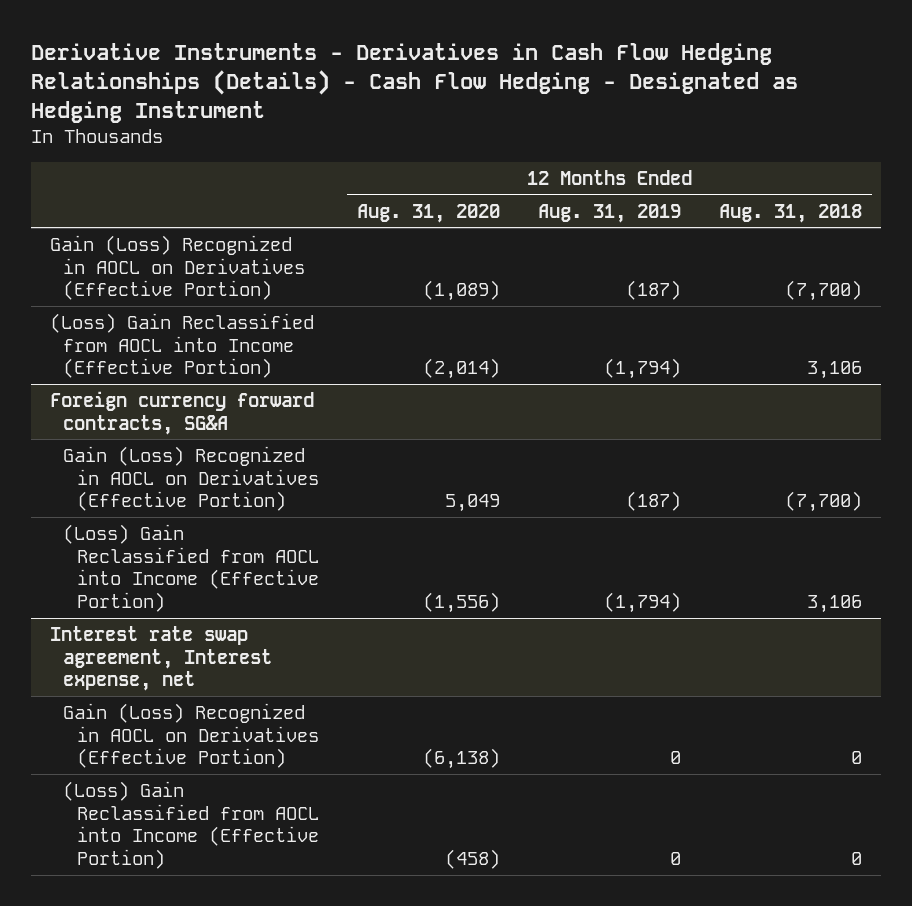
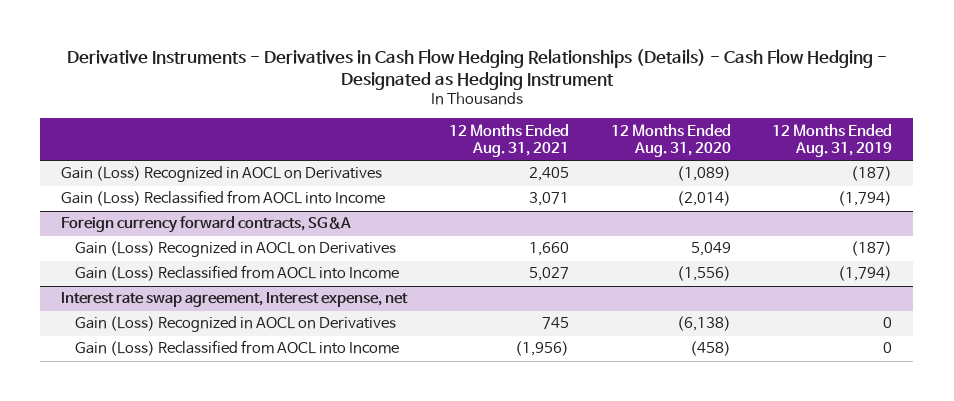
- | 12 Months Ended Aug. 31, 2020 | 12 Months Ended Aug. 31, 2019 | 12 Months Ended Aug. 31, 2018
+ | 12 Months Ended Aug. 31, 2021 | 12 Months Ended Aug. 31, 2020 | 12 Months Ended Aug. 31, 2019
- Gain (Loss) Recognized in AOCL on Derivatives (Effective Portion) | (1,089) | (187) | (7,700)
- (Loss) Gain Reclassified from AOCL into Income (Effective Portion) | (2,014) | (1,794) | 3,106
+ Gain (Loss) Recognized in AOCL on Derivatives | 2,405 | (1,089) | (187)
+ Gain (Loss) Reclassified from AOCL into Income | 3,071 | (2,014) | (1,794)
@ Foreign currency forward contracts, SG&A
- Gain (Loss) Recognized in AOCL on Derivatives (Effective Portion) | 5,049 | (187) | (7,700)
- (Loss) Gain Reclassified from AOCL into Income (Effective Portion) | (1,556) | (1,794) | 3,106
+ Gain (Loss) Recognized in AOCL on Derivatives | 1,660 | 5,049 | (187)
+ Gain (Loss) Reclassified from AOCL into Income | 5,027 | (1,556) | (1,794)
@ Interest rate swap agreement, Interest expense, net
- Gain (Loss) Recognized in AOCL on Derivatives (Effective Portion) | (6,138) | 0 | 0
- (Loss) Gain Reclassified from AOCL into Income (Effective Portion) | (458) | 0 | 0
+ Gain (Loss) Recognized in AOCL on Derivatives | 745 | (6,138) | 0
+ Gain (Loss) Reclassified from AOCL into Income | (1,956) | (458) | 0

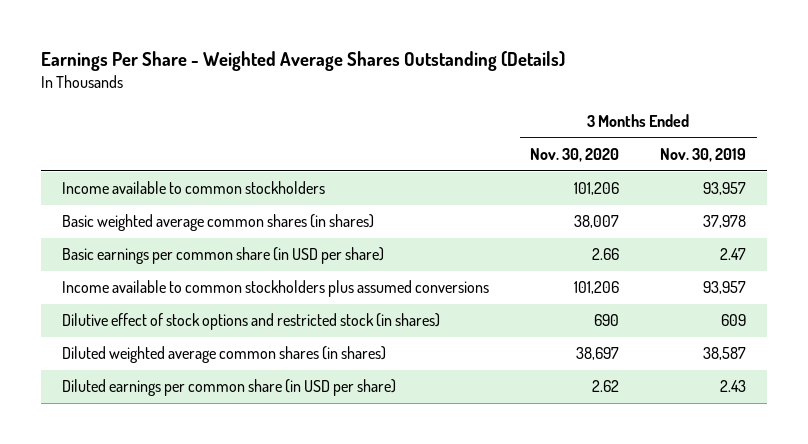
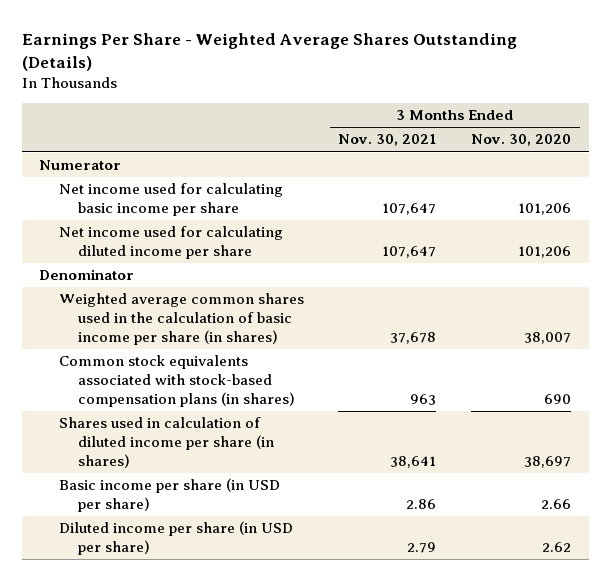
- | 3 Months Ended Nov. 30, 2020 | 3 Months Ended Nov. 30, 2019
+ | 3 Months Ended Nov. 30, 2021 | 3 Months Ended Nov. 30, 2020
- Income available to common stockholders | 101,206 | 93,957
- Basic weighted average common shares (in shares) | 38,007 | 37,978
- Basic earnings per common share (in USD per share) | 2.66 | 2.47
- Income available to common stockholders plus assumed conversions | 101,206 | 93,957
- Dilutive effect of stock options and restricted stock (in shares) | 690 | 609
- Diluted weighted average common shares (in shares) | 38,697 | 38,587
- Diluted earnings per common share (in USD per share) | 2.62 | 2.43
+ Numerator
+ Net income used for calculating basic income per share | 107,647 | 101,206
+ Net income used for calculating diluted income per share | 107,647 | 101,206
+ Denominator
+ Weighted average common shares used in the calculation of basic income per share (in shares) | 37,678 | 38,007
+ Common stock equivalents associated with stock-based compensation plans (in shares) | 963 | 690
+ Shares used in calculation of diluted income per share (in shares) | 38,641 | 38,697
+ Basic income per share (in USD per share) | 2.86 | 2.66
+ Diluted income per share (in USD per share) | 2.79 | 2.62

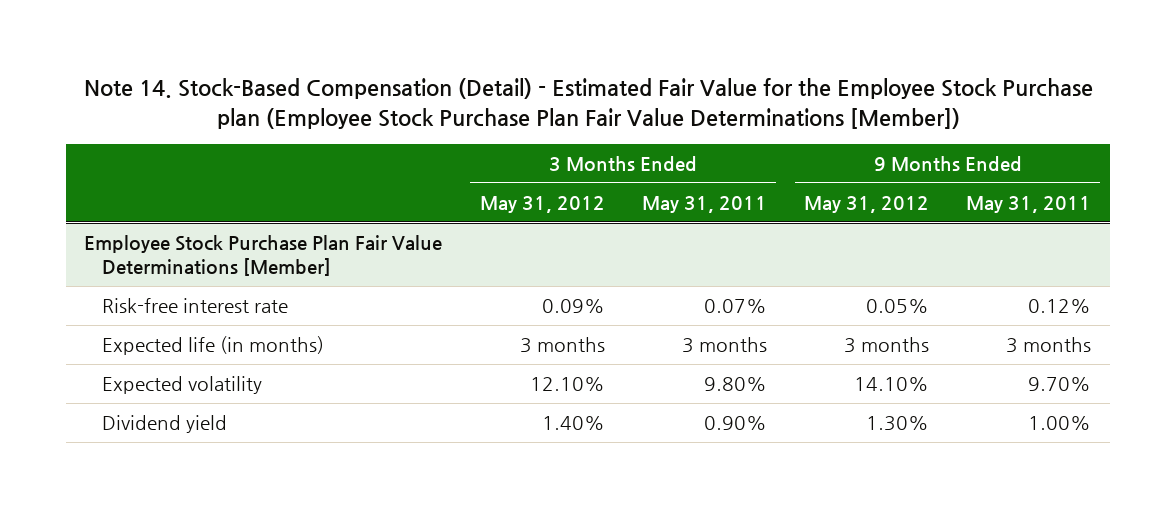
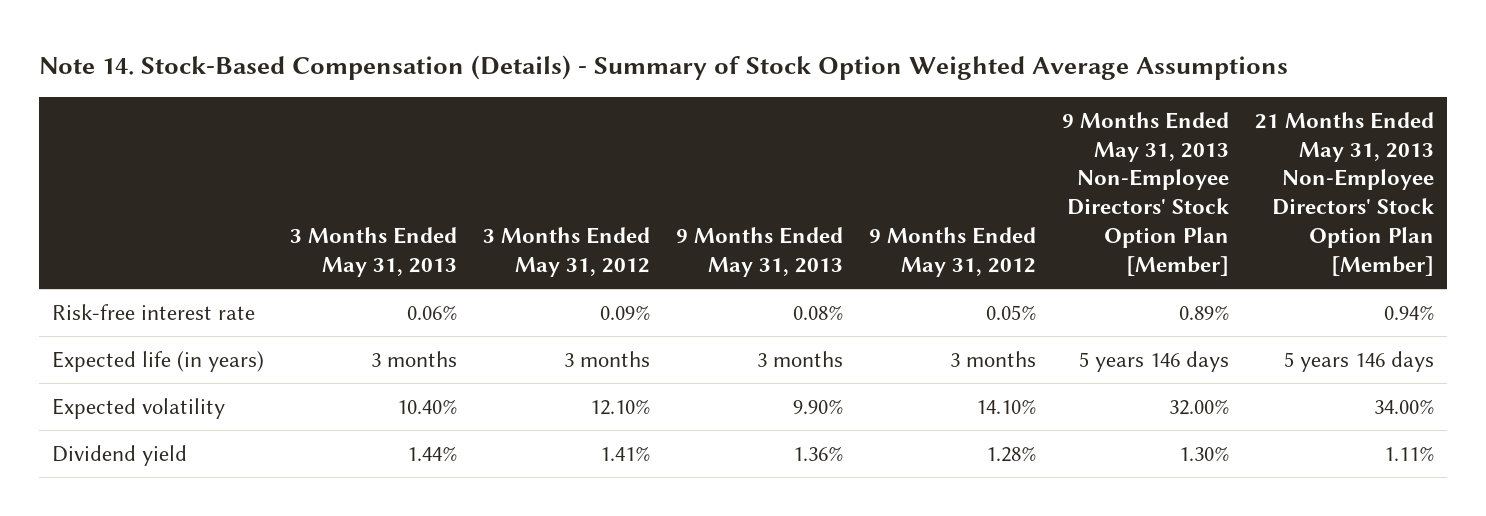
- Note 14. Stock-Based Compensation (Detail) - Estimated Fair Value for the Employee Stock Purchase plan (Employee Stock Purchase Plan Fair Value Determinations [Member])
+ Note 14. Stock-Based Compensation (Details) - Summary of Stock Option Weighted Average Assumptions
- | 3 Months Ended May 31, 2012 | 3 Months Ended May 31, 2011 | 9 Months Ended May 31, 2012 | 9 Months Ended May 31, 2011
+ | 3 Months Ended May 31, 2013 | 3 Months Ended May 31, 2012 | 9 Months Ended May 31, 2013 | 9 Months Ended May 31, 2012 | 9 Months Ended May 31, 2013 Non-Employee Directors' Stock Option Plan [Member] | 21 Months Ended May 31, 2013 Non-Employee Directors' Stock Option Plan [Member]
- Employee Stock Purchase Plan Fair Value Determinations [Member]
- Expected life (in months) | 3 months | 3 months | 3 months | 3 months
+ Expected life (in years) | 3 months | 3 months | 3 months | 3 months | 5 years 146 days | 5 years 146 days
- Dividend yield | 1.40% | 0.90% | 1.30% | 1.00%
+ Dividend yield | 1.44% | 1.41% | 1.36% | 1.28% | 1.30% | 1.11%

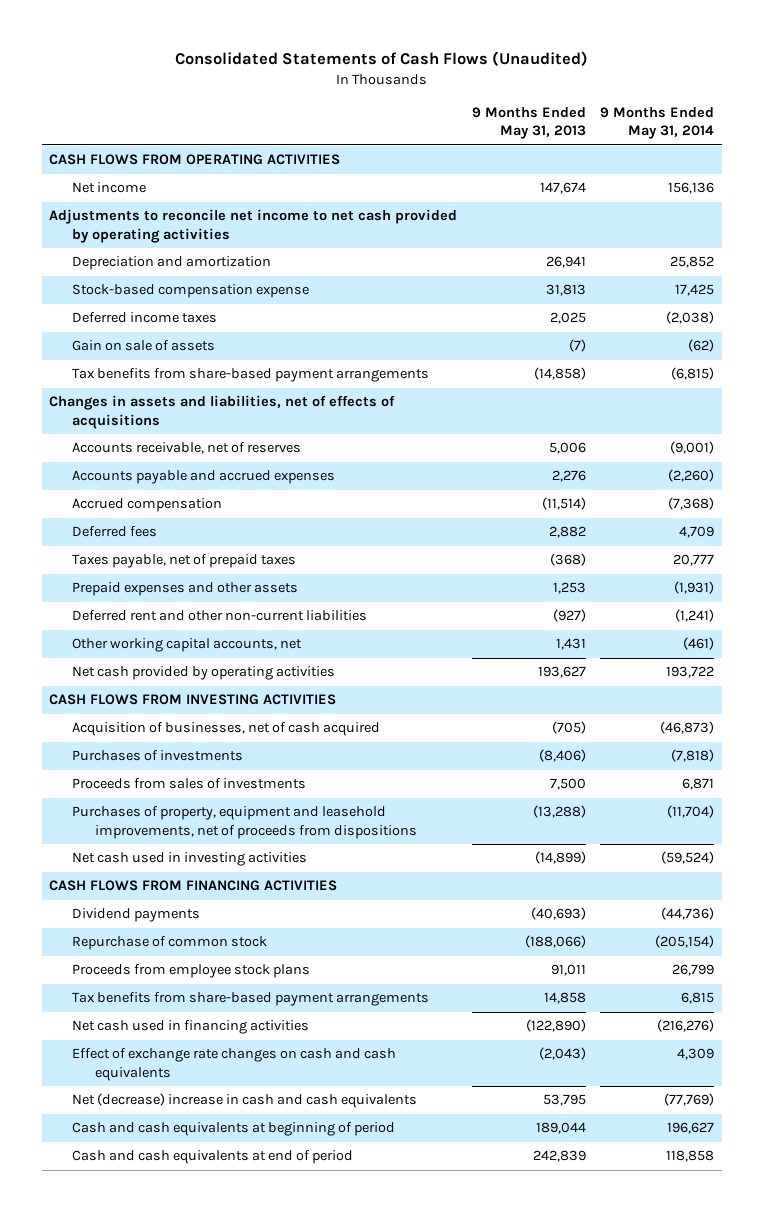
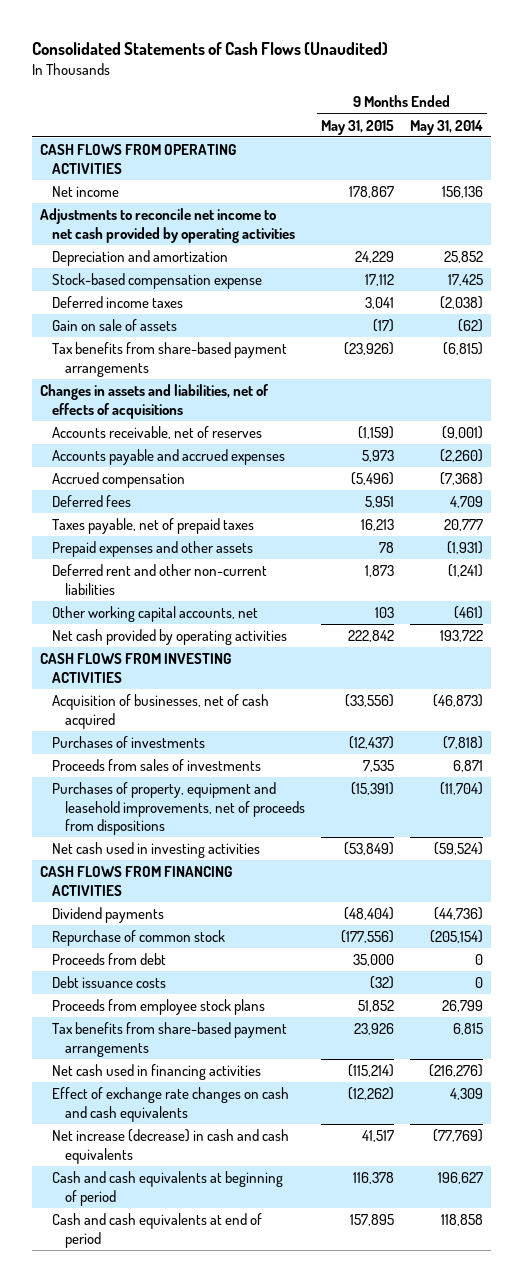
- | 9 Months Ended May 31, 2013 | 9 Months Ended May 31, 2014
+ | 9 Months Ended May 31, 2015 | 9 Months Ended May 31, 2014
+ Proceeds from debt | 35,000 | 0
+ Debt issuance costs | (32) | 0
- Net (decrease) increase in cash and cash equivalents | 53,795 | (77,769)
+ Net increase (decrease) in cash and cash equivalents | 41,517 | (77,769)

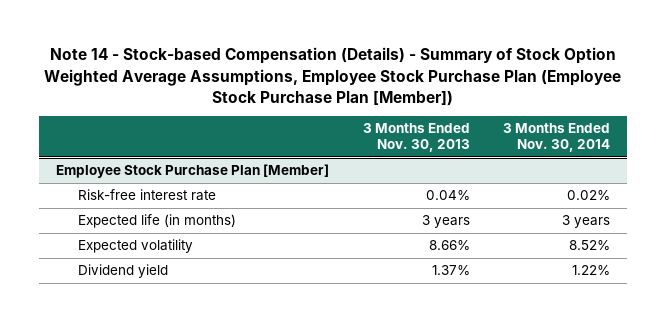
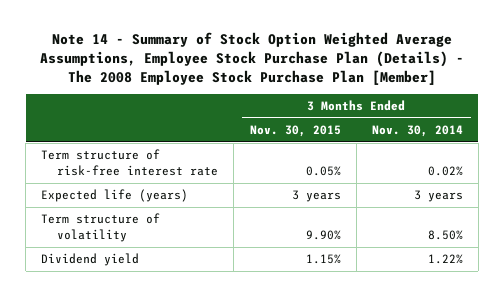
- Note 14 - Stock-based Compensation (Details) - Summary of Stock Option Weighted Average Assumptions, Employee Stock Purchase Plan (Employee Stock Purchase Plan [Member])
+ Note 14 - Summary of Stock Option Weighted Average Assumptions, Employee Stock Purchase Plan (Details) - The 2008 Employee Stock Purchase Plan [Member]
- | 3 Months Ended Nov. 30, 2013 | 3 Months Ended Nov. 30, 2014
+ | 3 Months Ended Nov. 30, 2015 | 3 Months Ended Nov. 30, 2014
- Employee Stock Purchase Plan [Member]
- Risk-free interest rate | 0.04% | 0.02%
- Expected life (in months) | 3 years | 3 years
- Expected volatility | 8.66% | 8.52%
+ Term structure of risk-free interest rate | 0.05% | 0.02%
+ Expected life (years) | 3 years | 3 years
+ Term structure of volatility | 9.90% | 8.50%

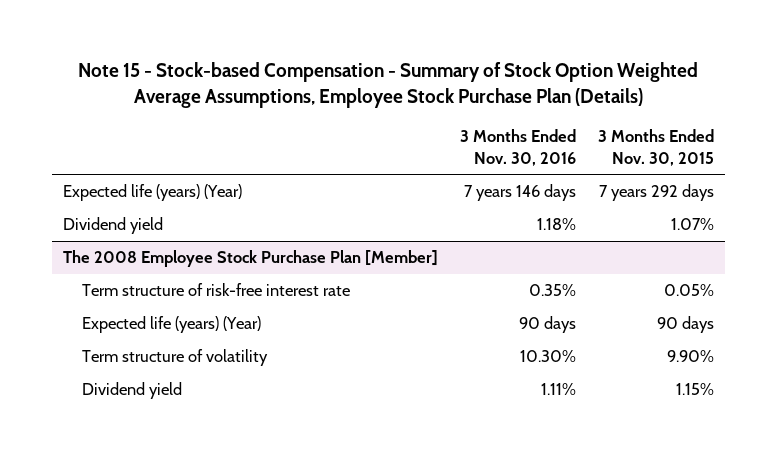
- Note 14 - Summary of Stock Option Weighted Average Assumptions, Employee Stock Purchase Plan (Details) - The 2008 Employee Stock Purchase Plan [Member]
+ Note 15 - Stock-based Compensation - Summary of Stock Option Weighted Average Assumptions, Employee Stock Purchase Plan (Details)
- | 3 Months Ended Nov. 30, 2015 | 3 Months Ended Nov. 30, 2014
+ | 3 Months Ended Nov. 30, 2016 | 3 Months Ended Nov. 30, 2015
+ Expected life (years) (Year) | 7 years 146 days | 7 years 292 days
+ Dividend yield | 1.18% | 1.07%
+ The 2008 Employee Stock Purchase Plan [Member]
- Expected life (years) | 3 years | 3 years
+ Expected life (years) (Year) | 90 days | 90 days

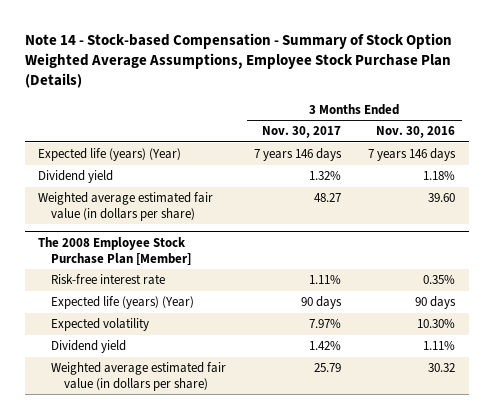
- Note 15 - Stock-based Compensation - Summary of Stock Option Weighted Average Assumptions, Employee Stock Purchase Plan (Details)
+ Note 14 - Stock-based Compensation - Summary of Stock Option Weighted Average Assumptions, Employee Stock Purchase Plan (Details)
- | 3 Months Ended Nov. 30, 2016 | 3 Months Ended Nov. 30, 2015
+ | 3 Months Ended Nov. 30, 2017 | 3 Months Ended Nov. 30, 2016
+ Weighted average estimated fair value (in dollars per share) | 48.27 | 39.60
@ The 2008 Employee Stock Purchase Plan [Member]
- Term structure of risk-free interest rate | 0.35% | 0.05%
+ Risk-free interest rate | 1.11% | 0.35%
- Term structure of volatility | 10.30% | 9.90%
+ Expected volatility | 7.97% | 10.30%
+ Weighted average estimated fair value (in dollars per share) | 25.79 | 30.32

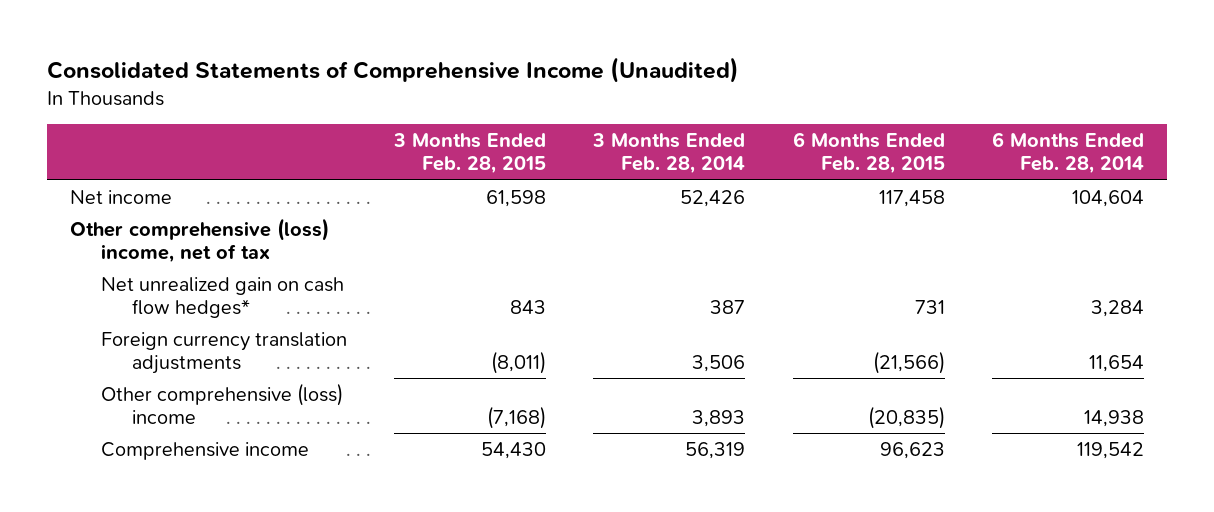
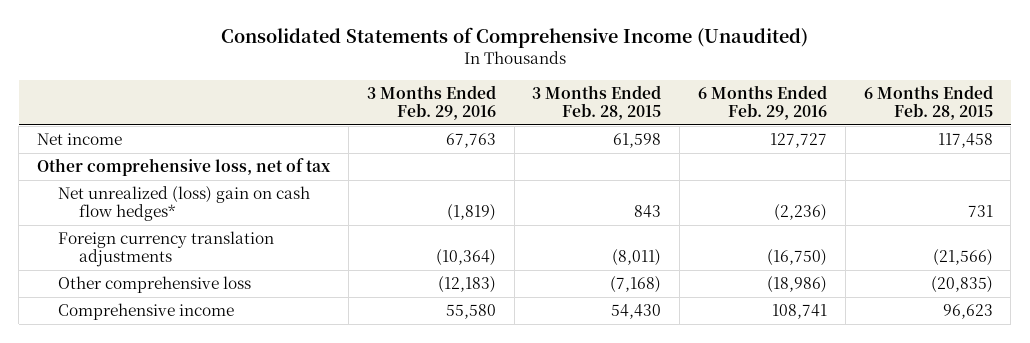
- | 3 Months Ended Feb. 28, 2015 | 3 Months Ended Feb. 28, 2014 | 6 Months Ended Feb. 28, 2015 | 6 Months Ended Feb. 28, 2014
+ | 3 Months Ended Feb. 29, 2016 | 3 Months Ended Feb. 28, 2015 | 6 Months Ended Feb. 29, 2016 | 6 Months Ended Feb. 28, 2015
- Other comprehensive (loss) income, net of tax
- Net unrealized gain on cash flow hedges* | 843 | 387 | 731 | 3,284
+ Other comprehensive loss, net of tax
+ Net unrealized (loss) gain on cash flow hedges* | (1,819) | 843 | (2,236) | 731
- Other comprehensive (loss) income | (7,168) | 3,893 | (20,835) | 14,938
+ Other comprehensive loss | (12,183) | (7,168) | (18,986) | (20,835)

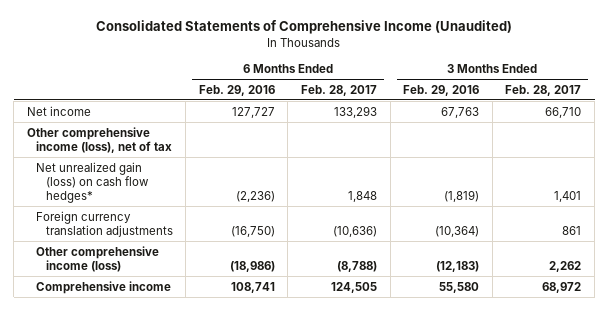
- | 3 Months Ended Feb. 29, 2016 | 3 Months Ended Feb. 28, 2015 | 6 Months Ended Feb. 29, 2016 | 6 Months Ended Feb. 28, 2015
+ | 6 Months Ended Feb. 29, 2016 | 6 Months Ended Feb. 28, 2017 | 3 Months Ended Feb. 29, 2016 | 3 Months Ended Feb. 28, 2017
- Other comprehensive loss, net of tax
- Net unrealized (loss) gain on cash flow hedges* | (1,819) | 843 | (2,236) | 731
+ Other comprehensive income (loss), net of tax
+ Net unrealized gain (loss) on cash flow hedges* | (2,236) | 1,848 | (1,819) | 1,401
- Other comprehensive loss | (12,183) | (7,168) | (18,986) | (20,835)
+ Other comprehensive income (loss) | (18,986) | (8,788) | (12,183) | 2,262

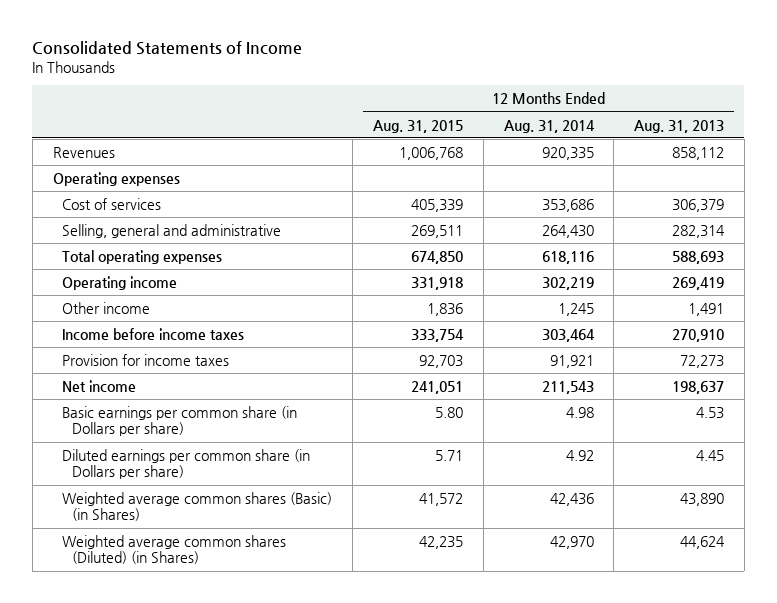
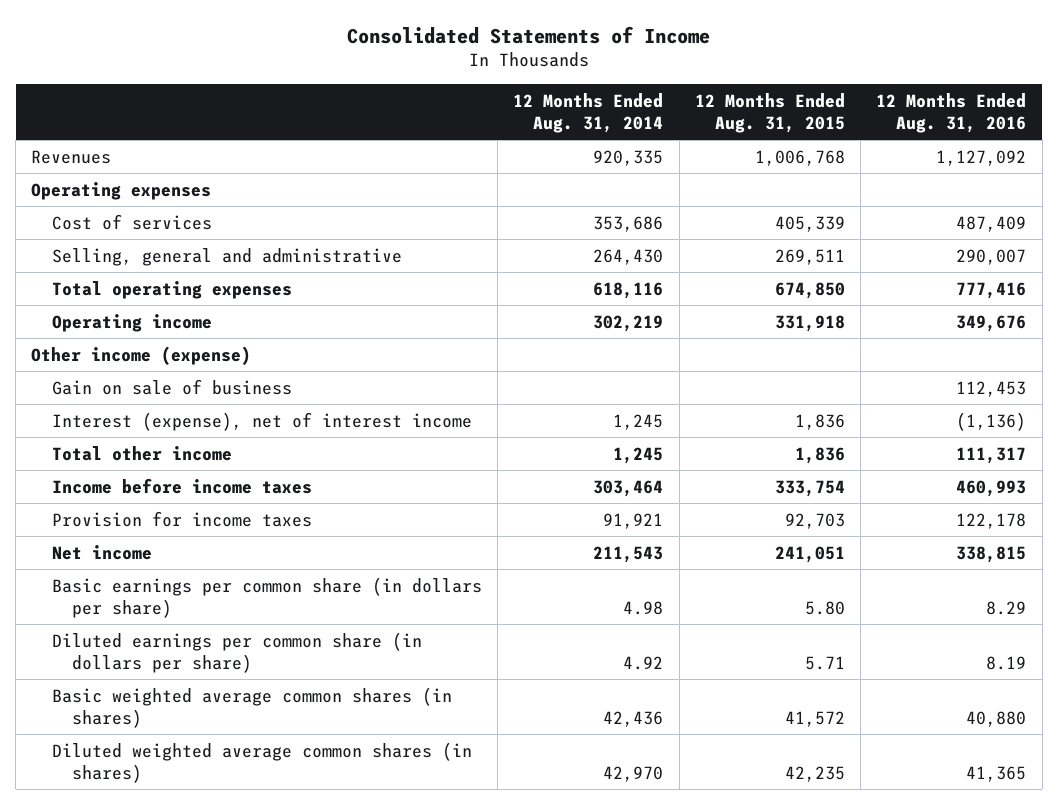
- | 12 Months Ended Aug. 31, 2015 | 12 Months Ended Aug. 31, 2014 | 12 Months Ended Aug. 31, 2013
+ | 12 Months Ended Aug. 31, 2014 | 12 Months Ended Aug. 31, 2015 | 12 Months Ended Aug. 31, 2016
- Other income | 1,836 | 1,245 | 1,491
+ Other income (expense)
+ Gain on sale of business | | | 112,453
+ Interest (expense), net of interest income | 1,245 | 1,836 | (1,136)
+ Total other income | 1,245 | 1,836 | 111,317
- Basic earnings per common share (in Dollars per share) | 5.80 | 4.98 | 4.53
- Diluted earnings per common share (in Dollars per share) | 5.71 | 4.92 | 4.45
- Weighted average common shares (Basic) (in Shares) | 41,572 | 42,436 | 43,890
- Weighted average common shares (Diluted) (in Shares) | 42,235 | 42,970 | 44,624
+ Basic earnings per common share (in dollars per share) | 4.98 | 5.80 | 8.29
+ Diluted earnings per common share (in dollars per share) | 4.92 | 5.71 | 8.19
+ Basic weighted average common shares (in shares) | 42,436 | 41,572 | 40,880
+ Diluted weighted average common shares (in shares) | 42,970 | 42,235 | 41,365

